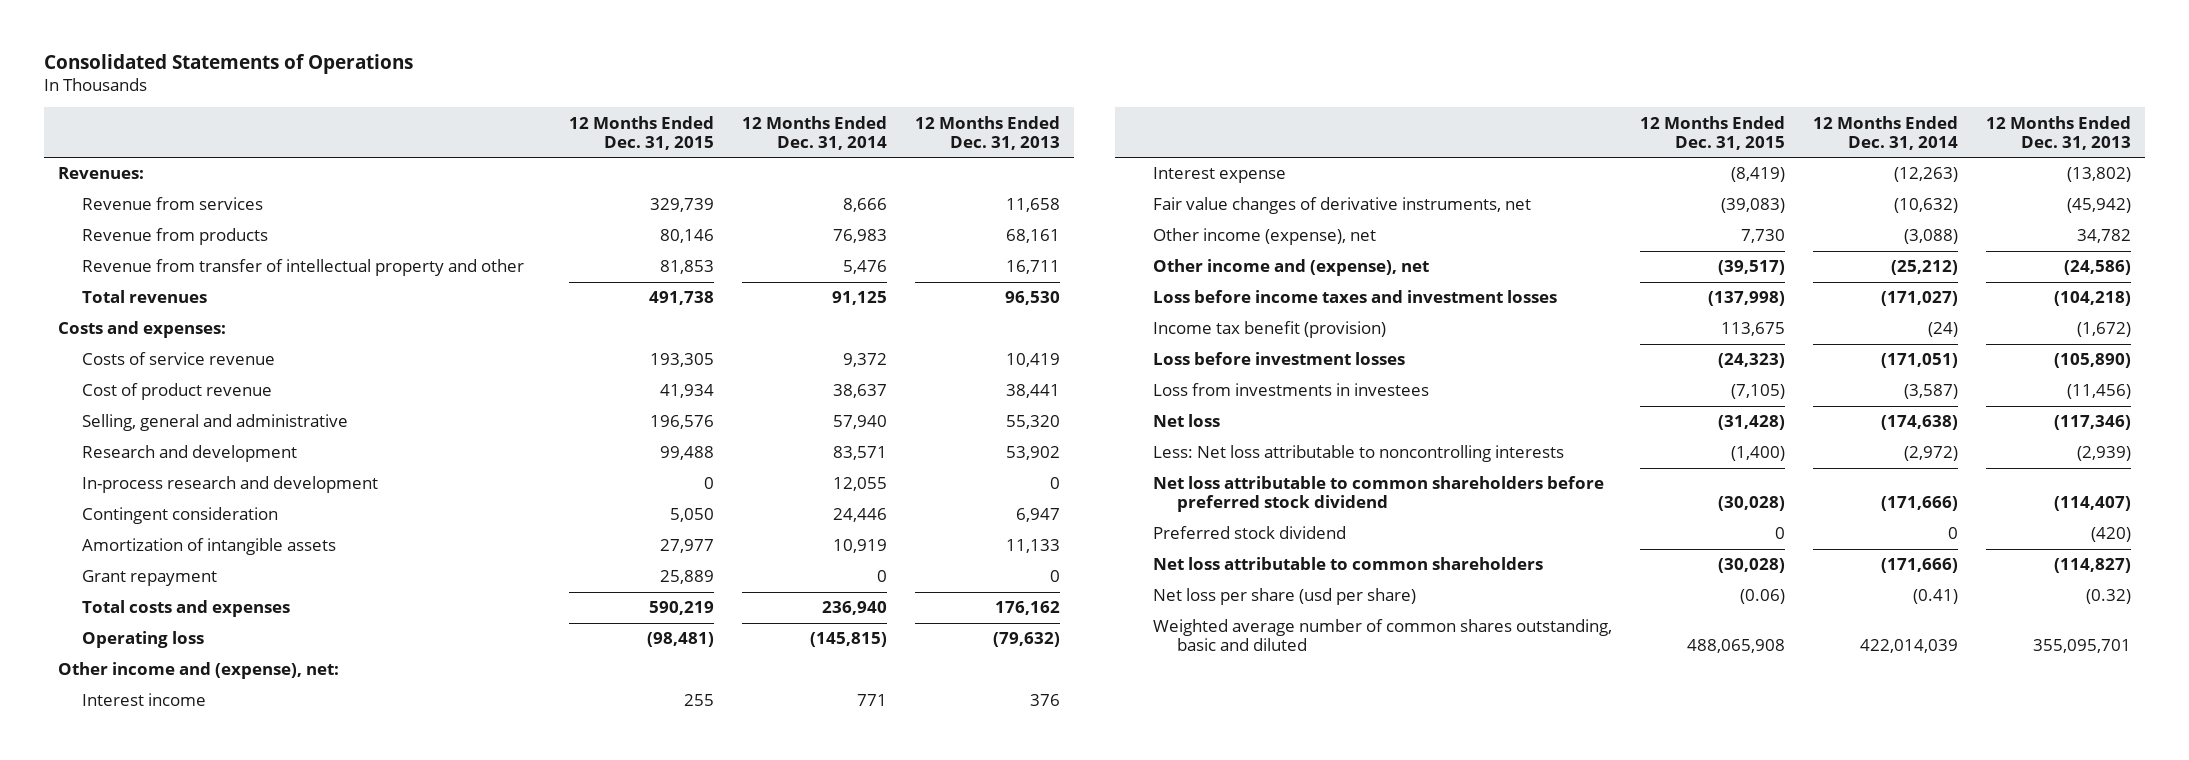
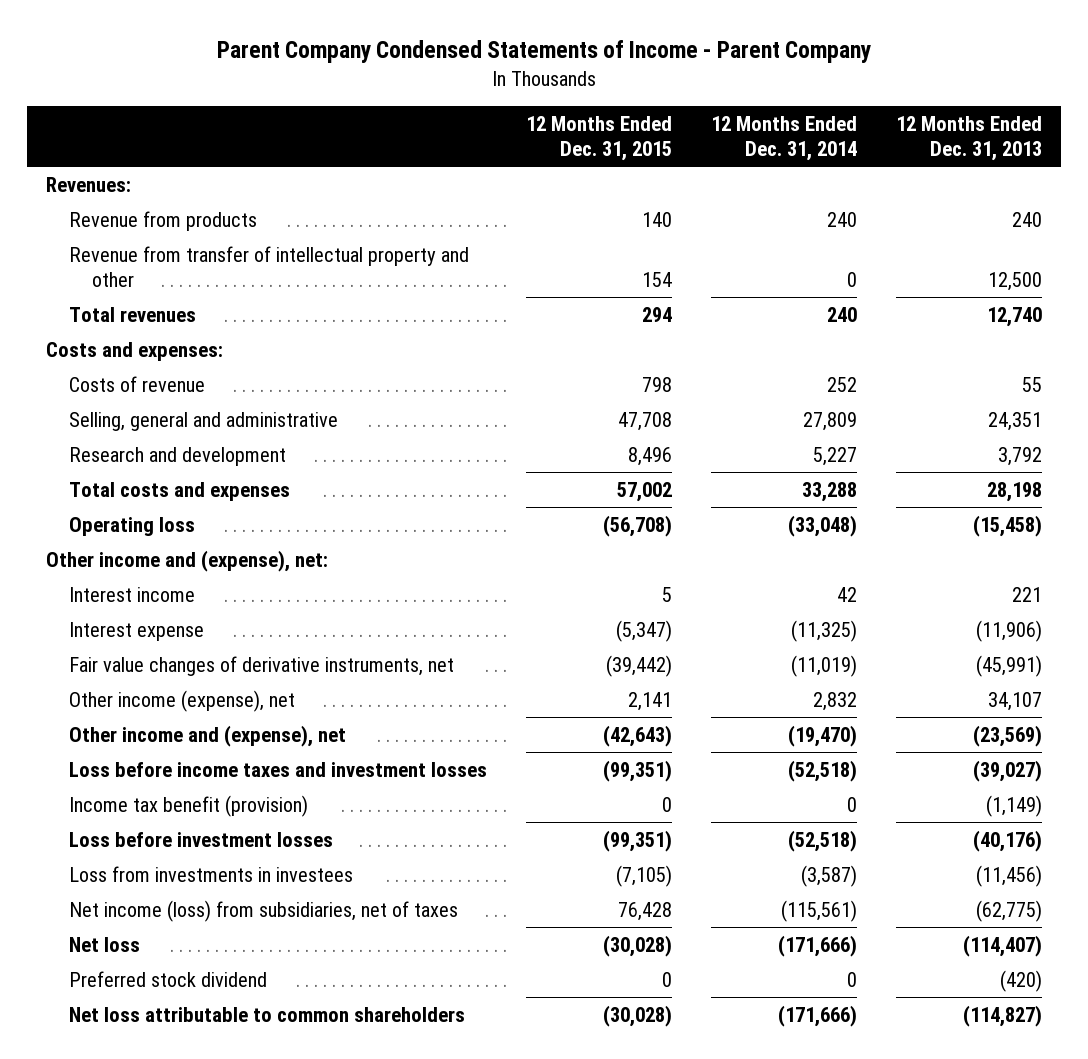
- Consolidated Statements of Operations
+ Parent Company Condensed Statements of Income - Parent Company
- Revenue from services | 329,739 | 8,666 | 11,658
- Revenue from products | 80,146 | 76,983 | 68,161
- Revenue from transfer of intellectual property and other | 81,853 | 5,476 | 16,711
- Total revenues | 491,738 | 91,125 | 96,530
+ Revenue from products | 140 | 240 | 240
+ Revenue from transfer of intellectual property and other | 154 | 0 | 12,500
+ Total revenues | 294 | 240 | 12,740
- Costs of service revenue | 193,305 | 9,372 | 10,419
- Cost of product revenue | 41,934 | 38,637 | 38,441
- Selling, general and administrative | 196,576 | 57,940 | 55,320
- Research and development | 99,488 | 83,571 | 53,902
- In-process research and development | 0 | 12,055 | 0
- Contingent consideration | 5,050 | 24,446 | 6,947
- Amortization of intangible assets | 27,977 | 10,919 | 11,133
- Grant repayment | 25,889 | 0 | 0
- Total costs and expenses | 590,219 | 236,940 | 176,162
- Operating loss | (98,481) | (145,815) | (79,632)
+ Costs of revenue | 798 | 252 | 55
+ Selling, general and administrative | 47,708 | 27,809 | 24,351
+ Research and development | 8,496 | 5,227 | 3,792
+ Total costs and expenses | 57,002 | 33,288 | 28,198
+ Operating loss | (56,708) | (33,048) | (15,458)
- Interest income | 255 | 771 | 376
- Interest expense | (8,419) | (12,263) | (13,802)
- Fair value changes of derivative instruments, net | (39,083) | (10,632) | (45,942)
- Other income (expense), net | 7,730 | (3,088) | 34,782
- Other income and (expense), net | (39,517) | (25,212) | (24,586)
- Loss before income taxes and investment losses | (137,998) | (171,027) | (104,218)
- Income tax benefit (provision) | 113,675 | (24) | (1,672)
- Loss before investment losses | (24,323) | (171,051) | (105,890)
+ Interest income | 5 | 42 | 221
+ Interest expense | (5,347) | (11,325) | (11,906)
+ Fair value changes of derivative instruments, net | (39,442) | (11,019) | (45,991)
+ Other income (expense), net | 2,141 | 2,832 | 34,107
+ Other income and (expense), net | (42,643) | (19,470) | (23,569)
+ Loss before income taxes and investment losses | (99,351) | (52,518) | (39,027)
+ Income tax benefit (provision) | 0 | 0 | (1,149)
+ Loss before investment losses | (99,351) | (52,518) | (40,176)
- Net loss | (31,428) | (174,638) | (117,346)
- Less: Net loss attributable to noncontrolling interests | (1,400) | (2,972) | (2,939)
- Net loss attributable to common shareholders before preferred stock dividend | (30,028) | (171,666) | (114,407)
+ Net income (loss) from subsidiaries, net of taxes | 76,428 | (115,561) | (62,775)
+ Net loss | (30,028) | (171,666) | (114,407)
- Net loss per share (usd per share) | (0.06) | (0.41) | (0.32)
- Weighted average number of common shares outstanding, basic and diluted | 488,065,908 | 422,014,039 | 355,095,701

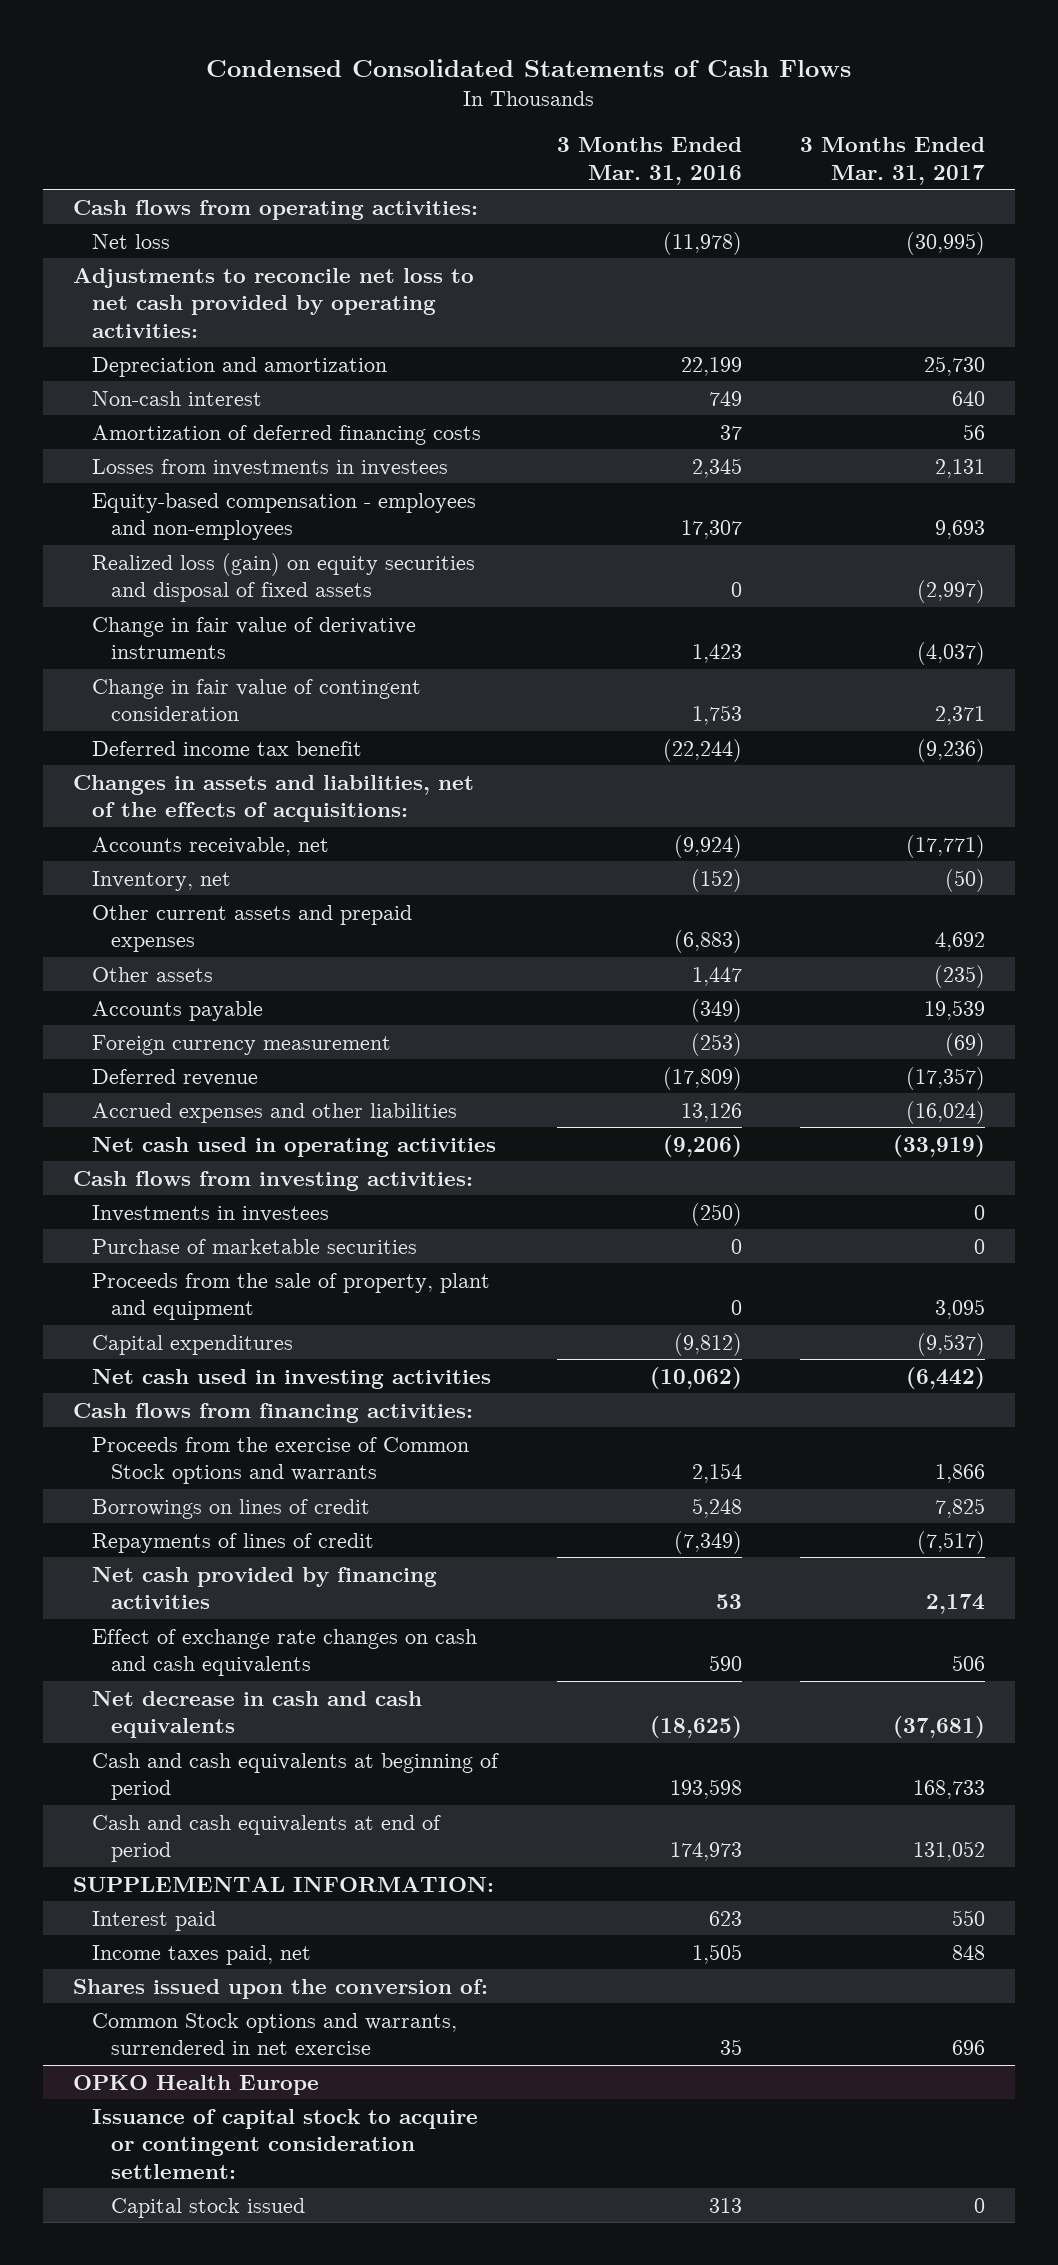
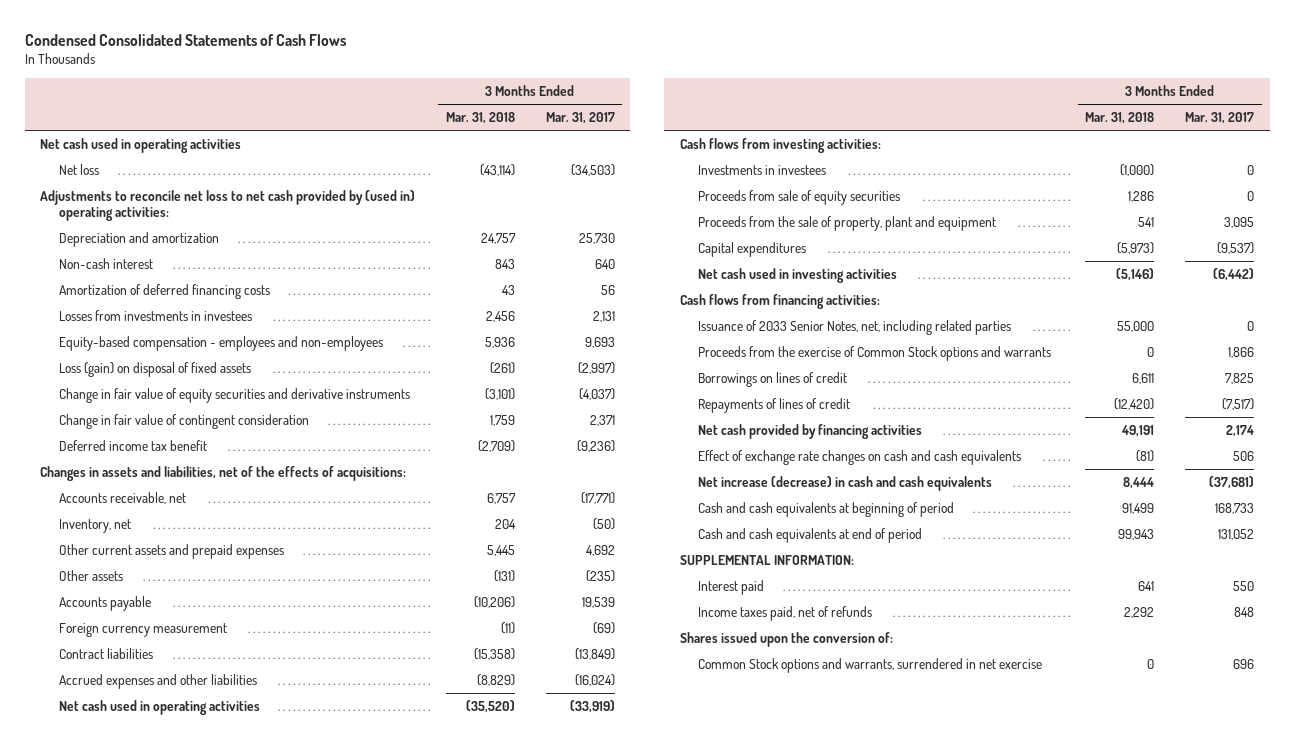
- | 3 Months Ended Mar. 31, 2016 | 3 Months Ended Mar. 31, 2017
+ | 3 Months Ended Mar. 31, 2018 | 3 Months Ended Mar. 31, 2017
- Cash flows from operating activities:
- Net loss | (11,978) | (30,995)
- Adjustments to reconcile net loss to net cash provided by operating activities:
+ Net cash used in operating activities
+ Net loss | (43,114) | (34,503)
+ Adjustments to reconcile net loss to net cash provided by (used in) operating activities:
- Realized loss (gain) on equity securities and disposal of fixed assets | 0 | (2,997)
- Change in fair value of derivative instruments | 1,423 | (4,037)
+ Loss (gain) on disposal of fixed assets | (261) | (2,997)
+ Change in fair value of equity securities and derivative instruments | (3,101) | (4,037)
- Deferred revenue | (17,809) | (17,357)
+ Contract liabilities | (15,358) | (13,849)
- Purchase of marketable securities | 0 | 0
+ Proceeds from sale of equity securities | 1,286 | 0
+ Issuance of 2033 Senior Notes, net, including related parties | 55,000 | 0
- Net decrease in cash and cash equivalents | (18,625) | (37,681)
+ Net increase (decrease) in cash and cash equivalents | 8,444 | (37,681)
- Income taxes paid, net | 1,505 | 848
+ Income taxes paid, net of refunds | 2,292 | 848
- OPKO Health Europe
- Issuance of capital stock to acquire or contingent consideration settlement:
- Capital stock issued | 313 | 0

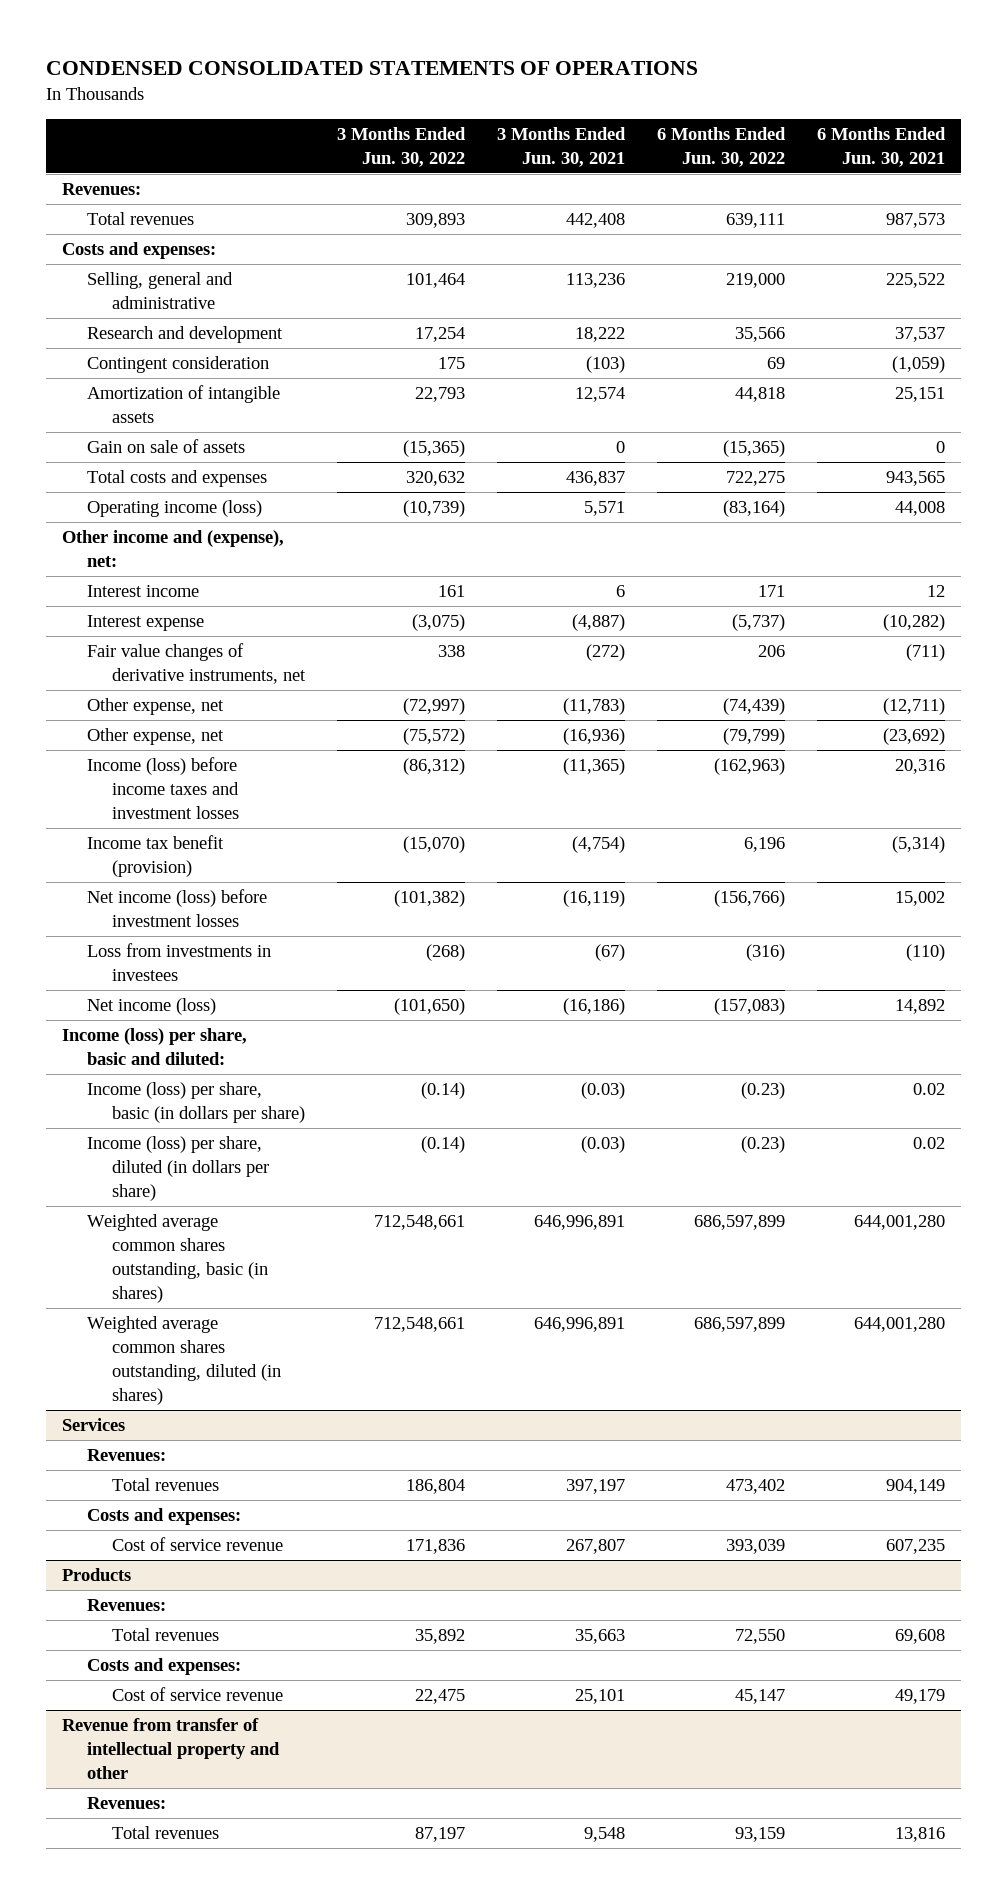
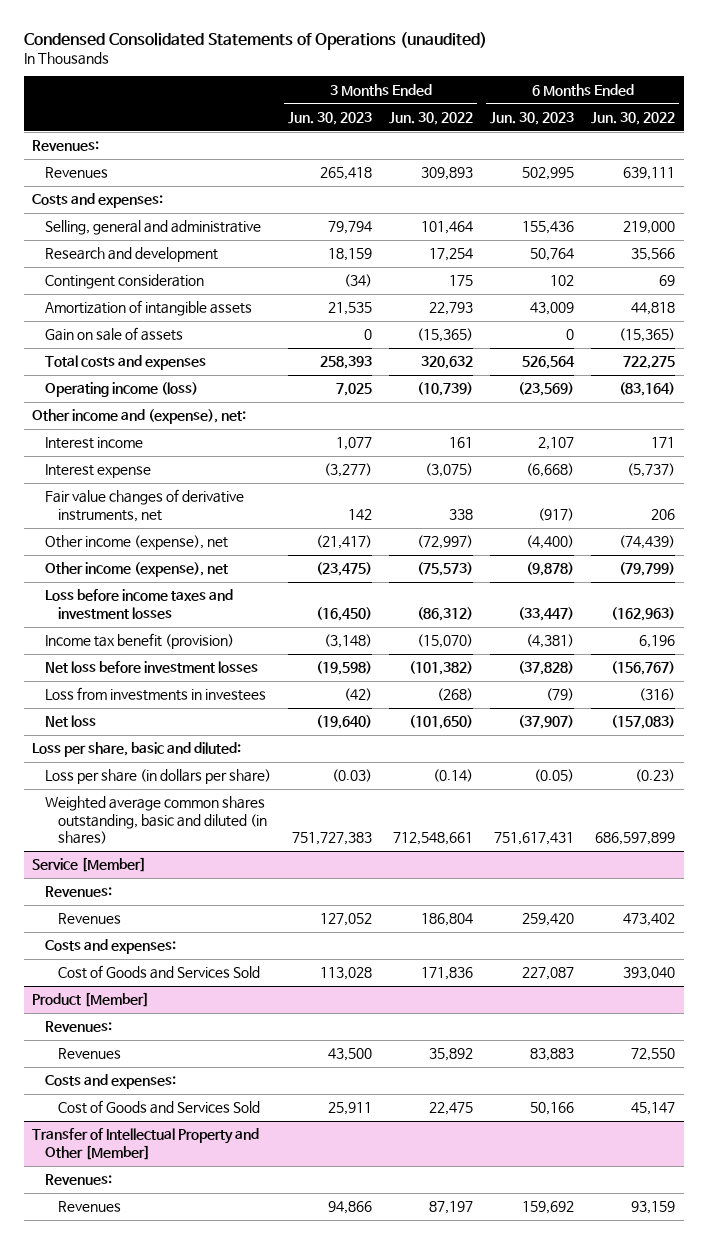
- CONDENSED CONSOLIDATED STATEMENTS OF OPERATIONS
+ Condensed Consolidated Statements of Operations (unaudited)
- | 3 Months Ended Jun. 30, 2022 | 3 Months Ended Jun. 30, 2021 | 6 Months Ended Jun. 30, 2022 | 6 Months Ended Jun. 30, 2021
+ | 3 Months Ended Jun. 30, 2023 | 3 Months Ended Jun. 30, 2022 | 6 Months Ended Jun. 30, 2023 | 6 Months Ended Jun. 30, 2022
- Total revenues | 309,893 | 442,408 | 639,111 | 987,573
+ Revenues | 265,418 | 309,893 | 502,995 | 639,111
- Other expense, net | (72,997) | (11,783) | (74,439) | (12,711)
- Other expense, net | (75,572) | (16,936) | (79,799) | (23,692)
- Income (loss) before income taxes and investment losses | (86,312) | (11,365) | (162,963) | 20,316
+ Other income (expense), net | (21,417) | (72,997) | (4,400) | (74,439)
+ Other income (expense), net | (23,475) | (75,573) | (9,878) | (79,799)
+ Loss before income taxes and investment losses | (16,450) | (86,312) | (33,447) | (162,963)
- Net income (loss) before investment losses | (101,382) | (16,119) | (156,766) | 15,002
+ Net loss before investment losses | (19,598) | (101,382) | (37,828) | (156,767)
- Net income (loss) | (101,650) | (16,186) | (157,083) | 14,892
- Income (loss) per share, basic and diluted:
- Income (loss) per share, basic (in dollars per share) | (0.14) | (0.03) | (0.23) | 0.02
- Income (loss) per share, diluted (in dollars per share) | (0.14) | (0.03) | (0.23) | 0.02
- Weighted average common shares outstanding, basic (in shares) | 712,548,661 | 646,996,891 | 686,597,899 | 644,001,280
- Weighted average common shares outstanding, diluted (in shares) | 712,548,661 | 646,996,891 | 686,597,899 | 644,001,280
- Services
+ Net loss | (19,640) | (101,650) | (37,907) | (157,083)
+ Loss per share, basic and diluted:
+ Loss per share (in dollars per share) | (0.03) | (0.14) | (0.05) | (0.23)
+ Weighted average common shares outstanding, basic and diluted (in shares) | 751,727,383 | 712,548,661 | 751,617,431 | 686,597,899
+ Service [Member]
- Total revenues | 186,804 | 397,197 | 473,402 | 904,149
+ Revenues | 127,052 | 186,804 | 259,420 | 473,402
- Cost of service revenue | 171,836 | 267,807 | 393,039 | 607,235
- Products
+ Cost of Goods and Services Sold | 113,028 | 171,836 | 227,087 | 393,040
+ Product [Member]
- Total revenues | 35,892 | 35,663 | 72,550 | 69,608
+ Revenues | 43,500 | 35,892 | 83,883 | 72,550
- Cost of service revenue | 22,475 | 25,101 | 45,147 | 49,179
- Revenue from transfer of intellectual property and other
+ Cost of Goods and Services Sold | 25,911 | 22,475 | 50,166 | 45,147
+ Transfer of Intellectual Property and Other [Member]
- Total revenues | 87,197 | 9,548 | 93,159 | 13,816
+ Revenues | 94,866 | 87,197 | 159,692 | 93,159

